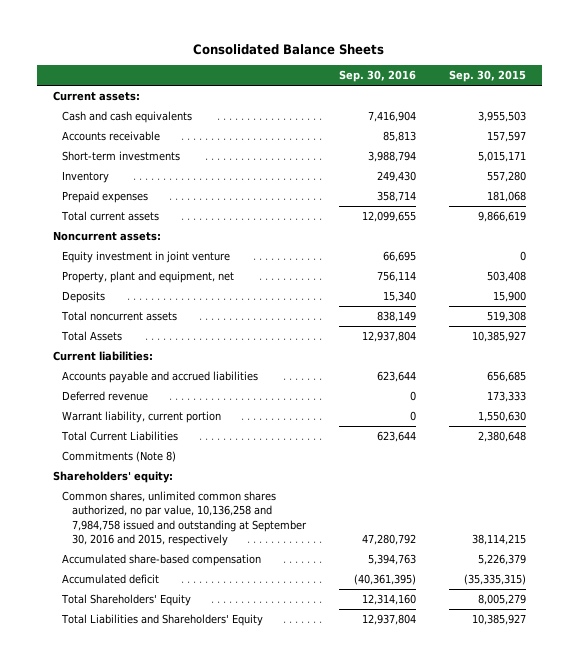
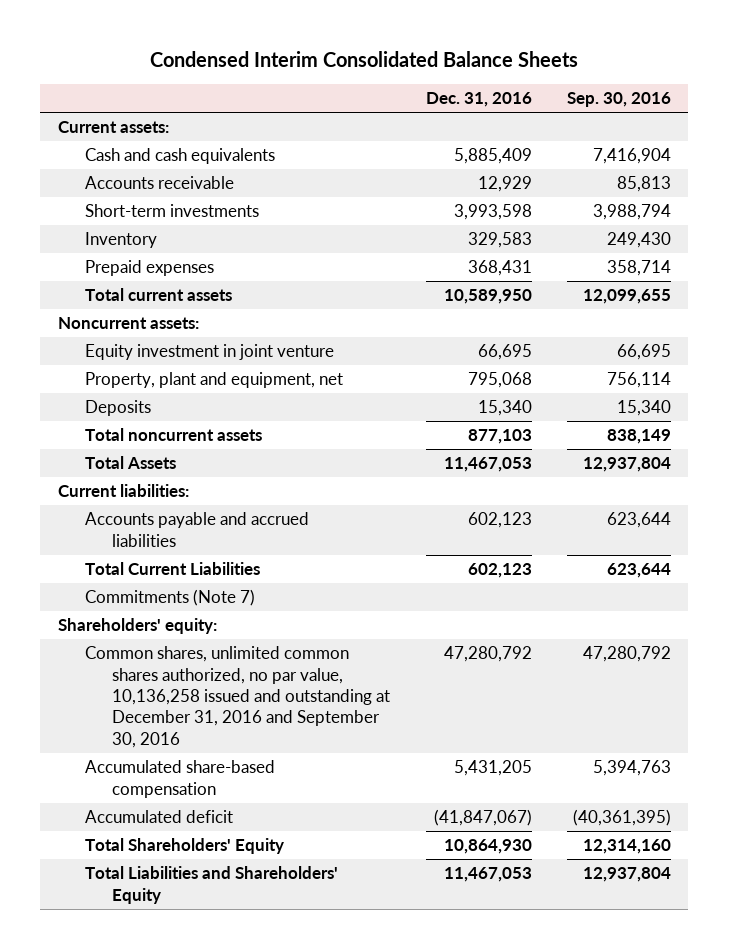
- Consolidated Balance Sheets
+ Condensed Interim Consolidated Balance Sheets
- | Sep. 30, 2016 | Sep. 30, 2015
+ | Dec. 31, 2016 | Sep. 30, 2016
- Deferred revenue | 0 | 173,333
- Warrant liability, current portion | 0 | 1,550,630
- Commitments (Note 8)
+ Commitments (Note 7)
- Common shares, unlimited common shares authorized, no par value, 10,136,258 and 7,984,758 issued and outstanding at September 30, 2016 and 2015, respectively | 47,280,792 | 38,114,215
+ Common shares, unlimited common shares authorized, no par value, 10,136,258 issued and outstanding at December 31, 2016 and September 30, 2016 | 47,280,792 | 47,280,792

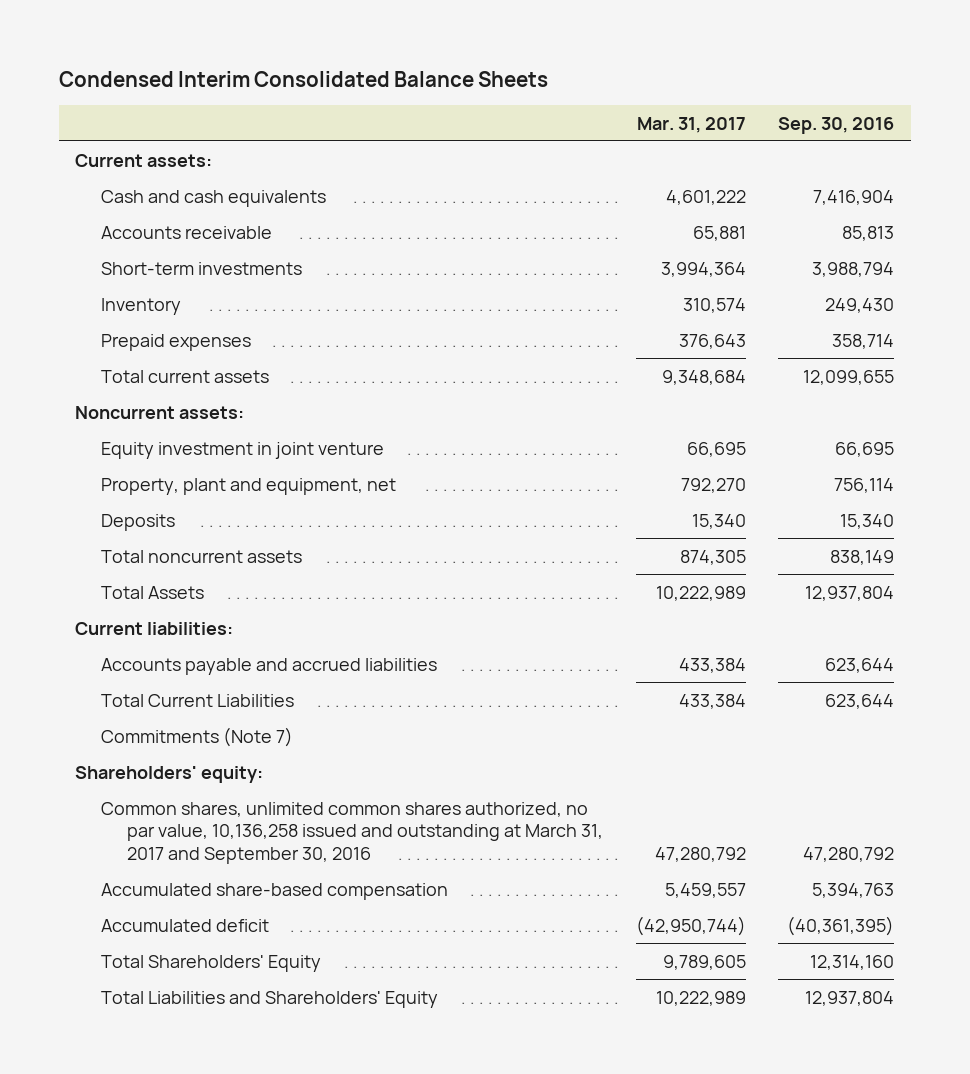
- | Dec. 31, 2016 | Sep. 30, 2016
+ | Mar. 31, 2017 | Sep. 30, 2016
- Common shares, unlimited common shares authorized, no par value, 10,136,258 issued and outstanding at December 31, 2016 and September 30, 2016 | 47,280,792 | 47,280,792
+ Common shares, unlimited common shares authorized, no par value, 10,136,258 issued and outstanding at March 31, 2017 and September 30, 2016 | 47,280,792 | 47,280,792

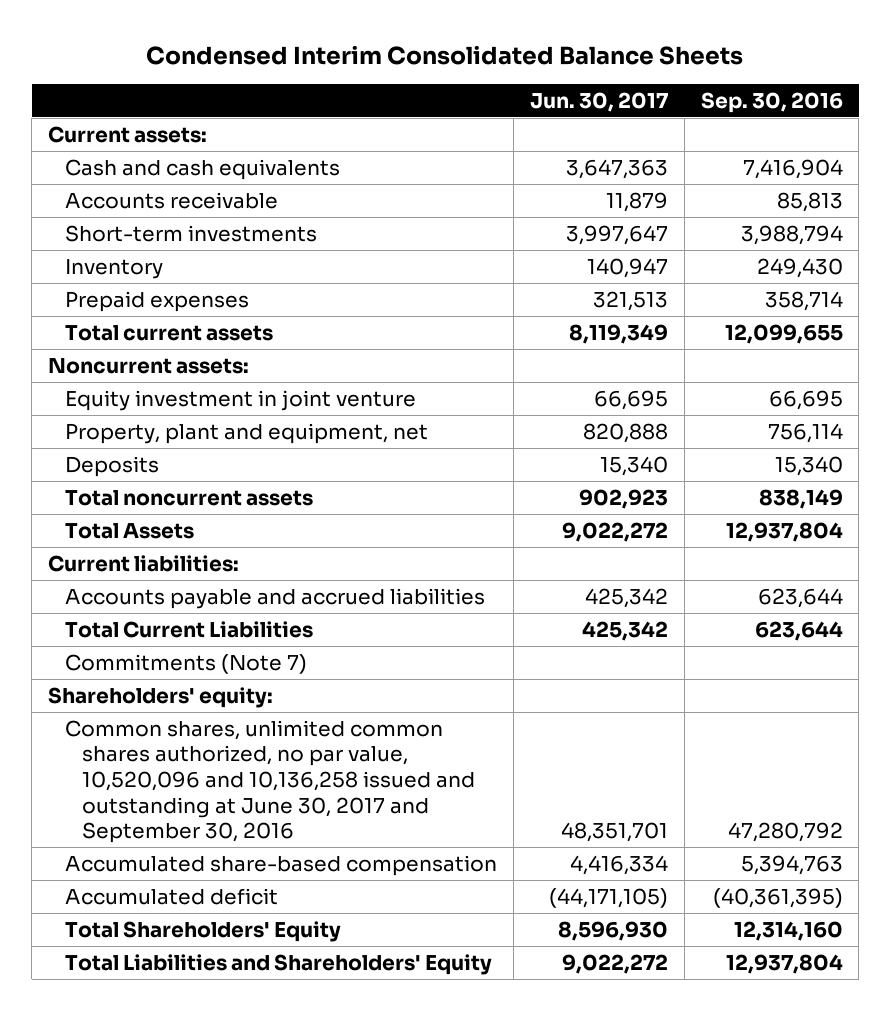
- | Mar. 31, 2017 | Sep. 30, 2016
+ | Jun. 30, 2017 | Sep. 30, 2016
- Common shares, unlimited common shares authorized, no par value, 10,136,258 issued and outstanding at March 31, 2017 and September 30, 2016 | 47,280,792 | 47,280,792
+ Common shares, unlimited common shares authorized, no par value, 10,520,096 and 10,136,258 issued and outstanding at June 30, 2017 and September 30, 2016 | 48,351,701 | 47,280,792

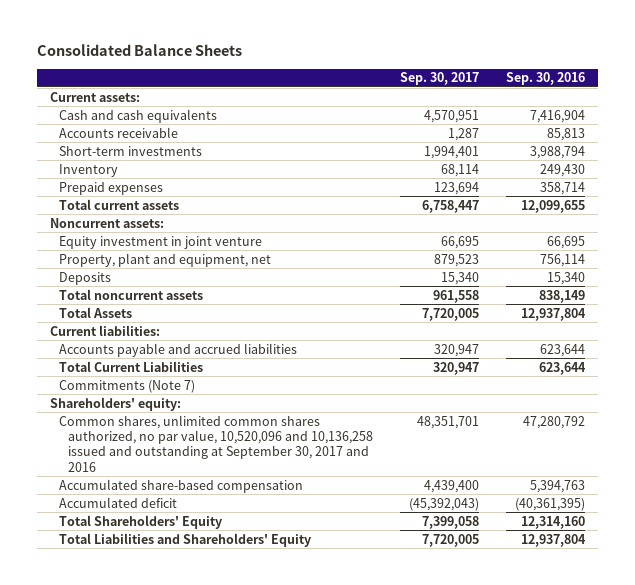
- Condensed Interim Consolidated Balance Sheets
+ Consolidated Balance Sheets
- | Jun. 30, 2017 | Sep. 30, 2016
+ | Sep. 30, 2017 | Sep. 30, 2016
- Common shares, unlimited common shares authorized, no par value, 10,520,096 and 10,136,258 issued and outstanding at June 30, 2017 and September 30, 2016 | 48,351,701 | 47,280,792
+ Common shares, unlimited common shares authorized, no par value, 10,520,096 and 10,136,258 issued and outstanding at September 30, 2017 and 2016 | 48,351,701 | 47,280,792

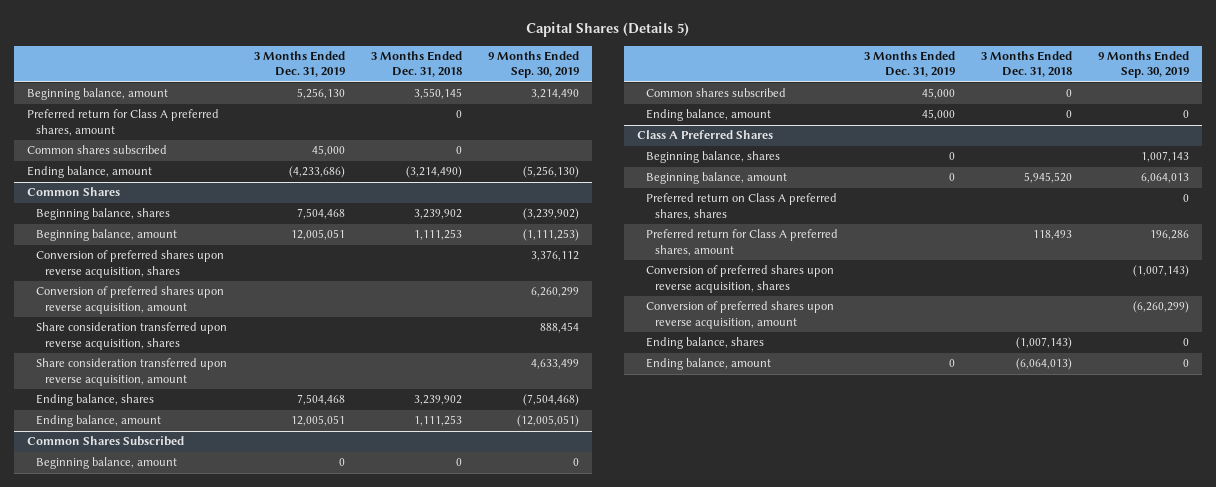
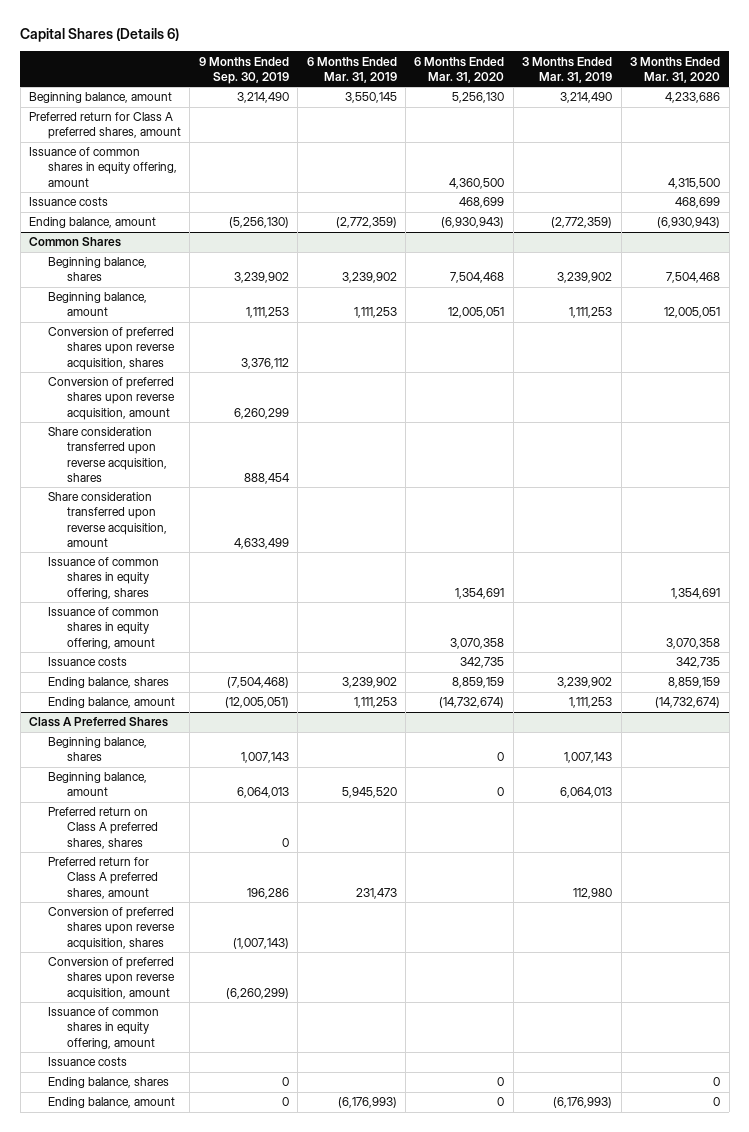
- Capital Shares (Details 5)
+ Capital Shares (Details 6)
- | 3 Months Ended Dec. 31, 2019 | 3 Months Ended Dec. 31, 2018 | 9 Months Ended Sep. 30, 2019
+ | 9 Months Ended Sep. 30, 2019 | 6 Months Ended Mar. 31, 2019 | 6 Months Ended Mar. 31, 2020 | 3 Months Ended Mar. 31, 2019 | 3 Months Ended Mar. 31, 2020
- Common shares subscribed | 45,000 | 0 |
+ Issuance of common shares in equity offering, amount | | | 4,360,500 | | 4,315,500
+ Issuance costs | | | 468,699 | | 468,699
@ Common Shares
- Beginning balance, shares | 7,504,468 | 3,239,902 | (3,239,902)
- Beginning balance, amount | 12,005,051 | 1,111,253 | (1,111,253)
+ Beginning balance, shares | 3,239,902 | 3,239,902 | 7,504,468 | 3,239,902 | 7,504,468
+ Beginning balance, amount | 1,111,253 | 1,111,253 | 12,005,051 | 1,111,253 | 12,005,051
+ Issuance of common shares in equity offering, shares | | | 1,354,691 | | 1,354,691
+ Issuance of common shares in equity offering, amount | | | 3,070,358 | | 3,070,358
+ Issuance costs | | | 342,735 | | 342,735
- Common Shares Subscribed
- Beginning balance, amount | 0 | 0 | 0
- Common shares subscribed | 45,000 | 0 |
- Ending balance, amount | 45,000 | 0 | 0
@ Class A Preferred Shares
+ Issuance of common shares in equity offering, amount
+ Issuance costs

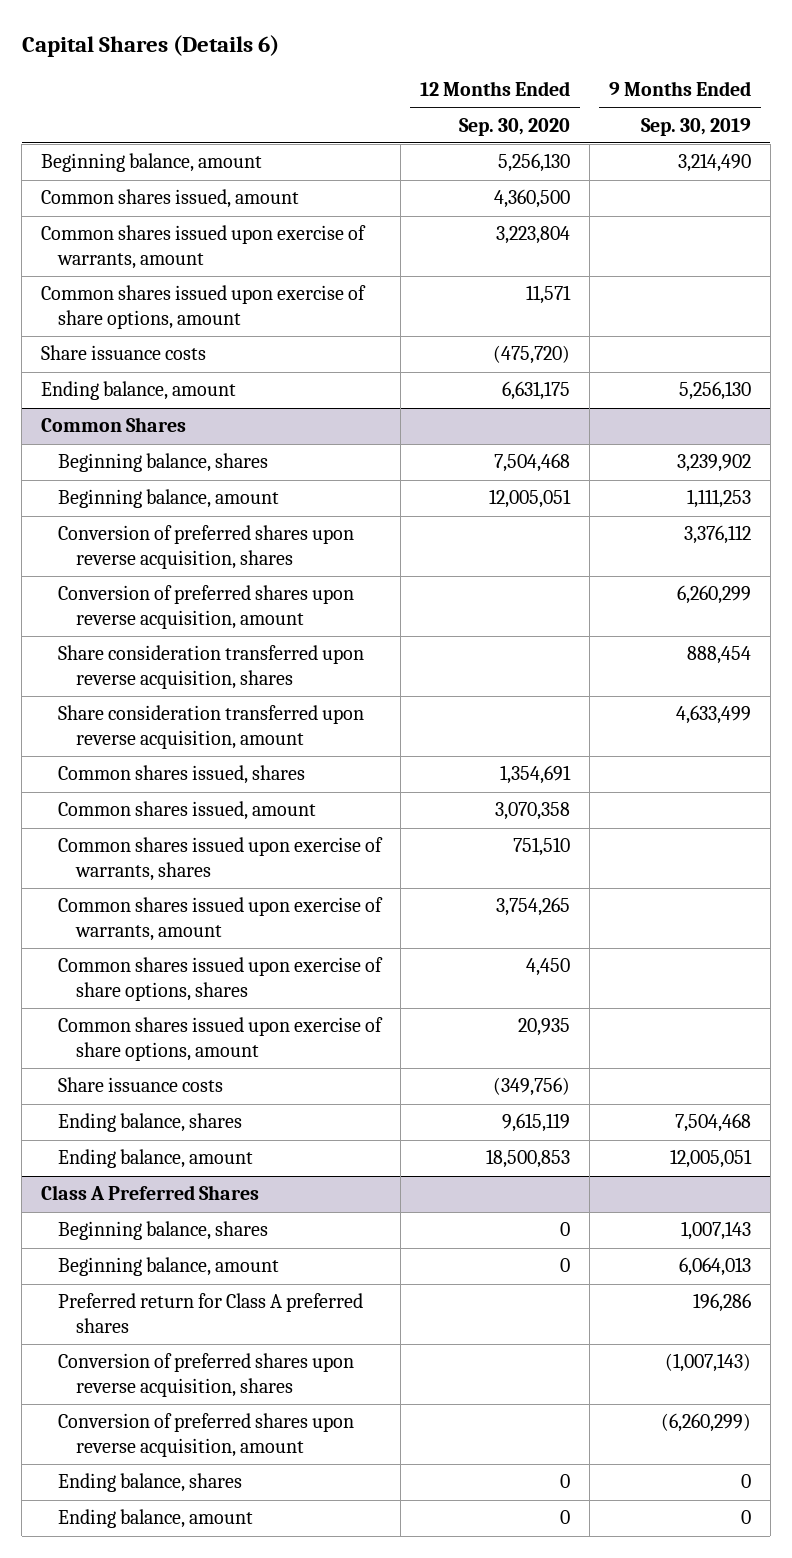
- | 9 Months Ended Sep. 30, 2019 | 6 Months Ended Mar. 31, 2019 | 6 Months Ended Mar. 31, 2020 | 3 Months Ended Mar. 31, 2019 | 3 Months Ended Mar. 31, 2020
+ | 12 Months Ended Sep. 30, 2020 | 9 Months Ended Sep. 30, 2019
- Preferred return for Class A preferred shares, amount
- Issuance of common shares in equity offering, amount | | | 4,360,500 | | 4,315,500
- Issuance costs | | | 468,699 | | 468,699
- Ending balance, amount | (5,256,130) | (2,772,359) | (6,930,943) | (2,772,359) | (6,930,943)
+ Common shares issued, amount | 4,360,500 |
+ Common shares issued upon exercise of warrants, amount | 3,223,804 |
+ Common shares issued upon exercise of share options, amount | 11,571 |
+ Share issuance costs | (475,720) |
+ Ending balance, amount | 6,631,175 | 5,256,130
@ Common Shares
- Issuance of common shares in equity offering, shares | | | 1,354,691 | | 1,354,691
- Issuance of common shares in equity offering, amount | | | 3,070,358 | | 3,070,358
- Issuance costs | | | 342,735 | | 342,735
- Ending balance, shares | (7,504,468) | 3,239,902 | 8,859,159 | 3,239,902 | 8,859,159
- Ending balance, amount | (12,005,051) | 1,111,253 | (14,732,674) | 1,111,253 | (14,732,674)
+ Common shares issued, shares | 1,354,691 |
+ Common shares issued, amount | 3,070,358 |
+ Common shares issued upon exercise of warrants, shares | 751,510 |
+ Common shares issued upon exercise of warrants, amount | 3,754,265 |
+ Common shares issued upon exercise of share options, shares | 4,450 |
+ Common shares issued upon exercise of share options, amount | 20,935 |
+ Share issuance costs | (349,756) |
+ Ending balance, shares | 9,615,119 | 7,504,468
+ Ending balance, amount | 18,500,853 | 12,005,051
@ Class A Preferred Shares
- Preferred return on Class A preferred shares, shares | 0 | | | |
- Preferred return for Class A preferred shares, amount | 196,286 | 231,473 | | 112,980 |
+ Preferred return for Class A preferred shares | | 196,286
- Issuance of common shares in equity offering, amount
- Issuance costs

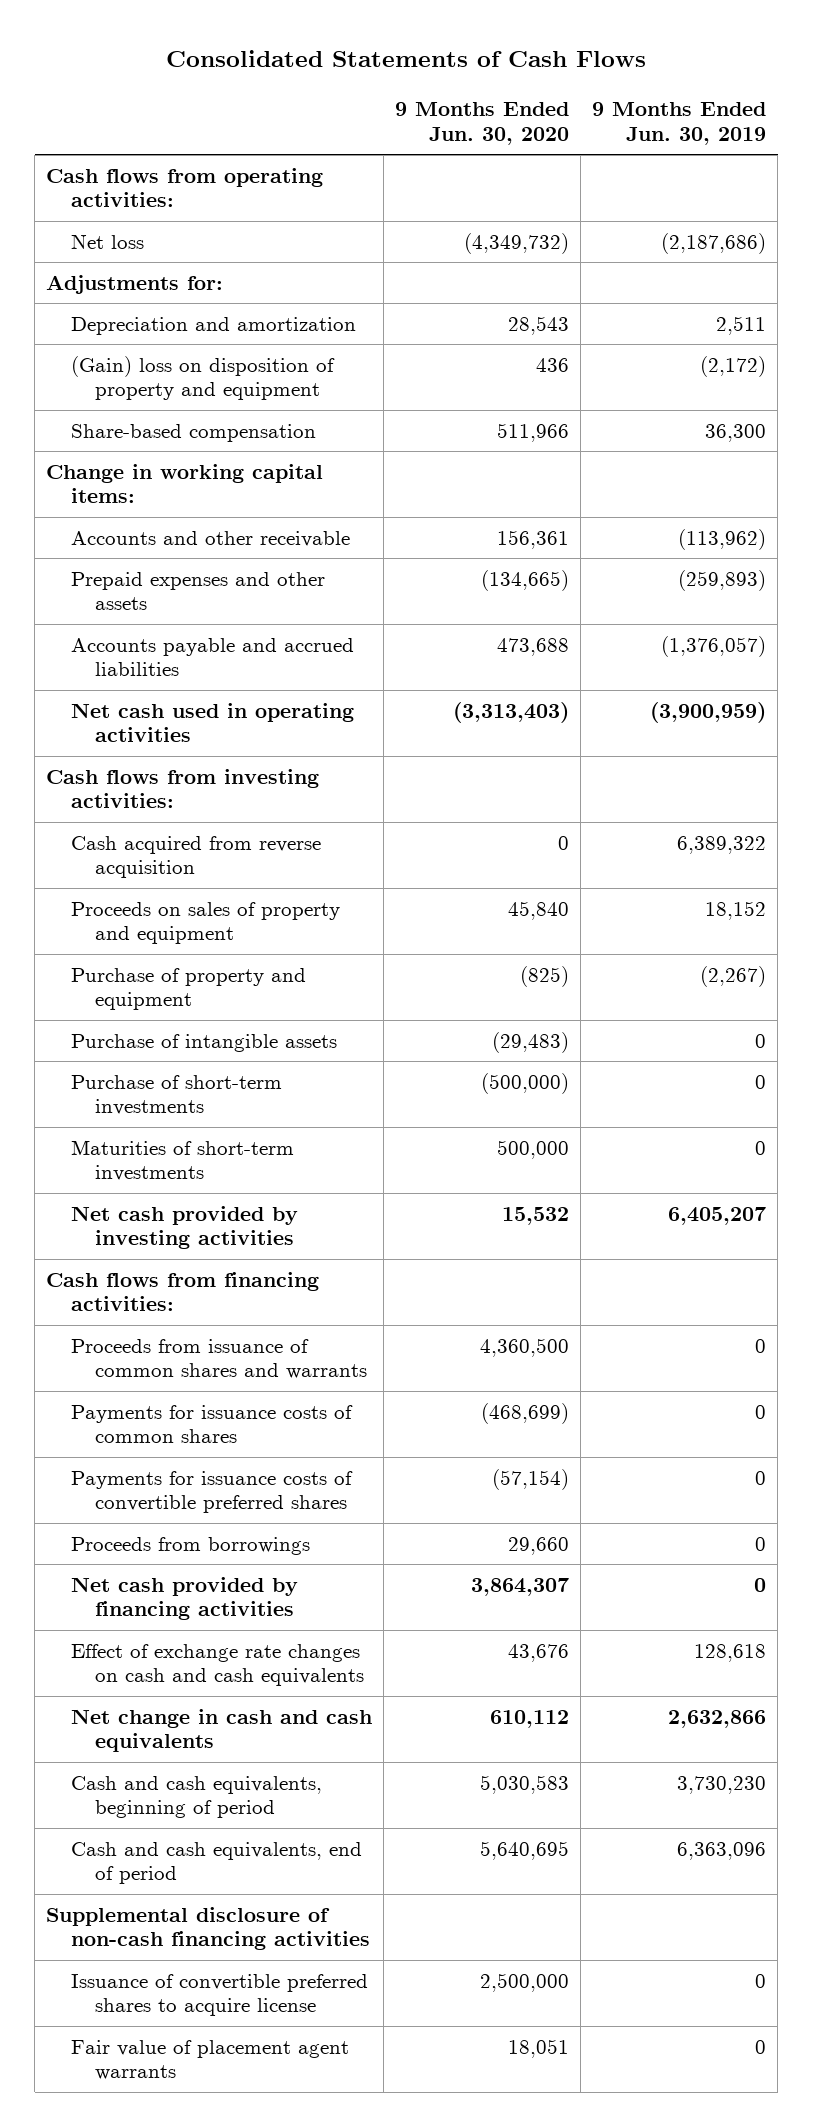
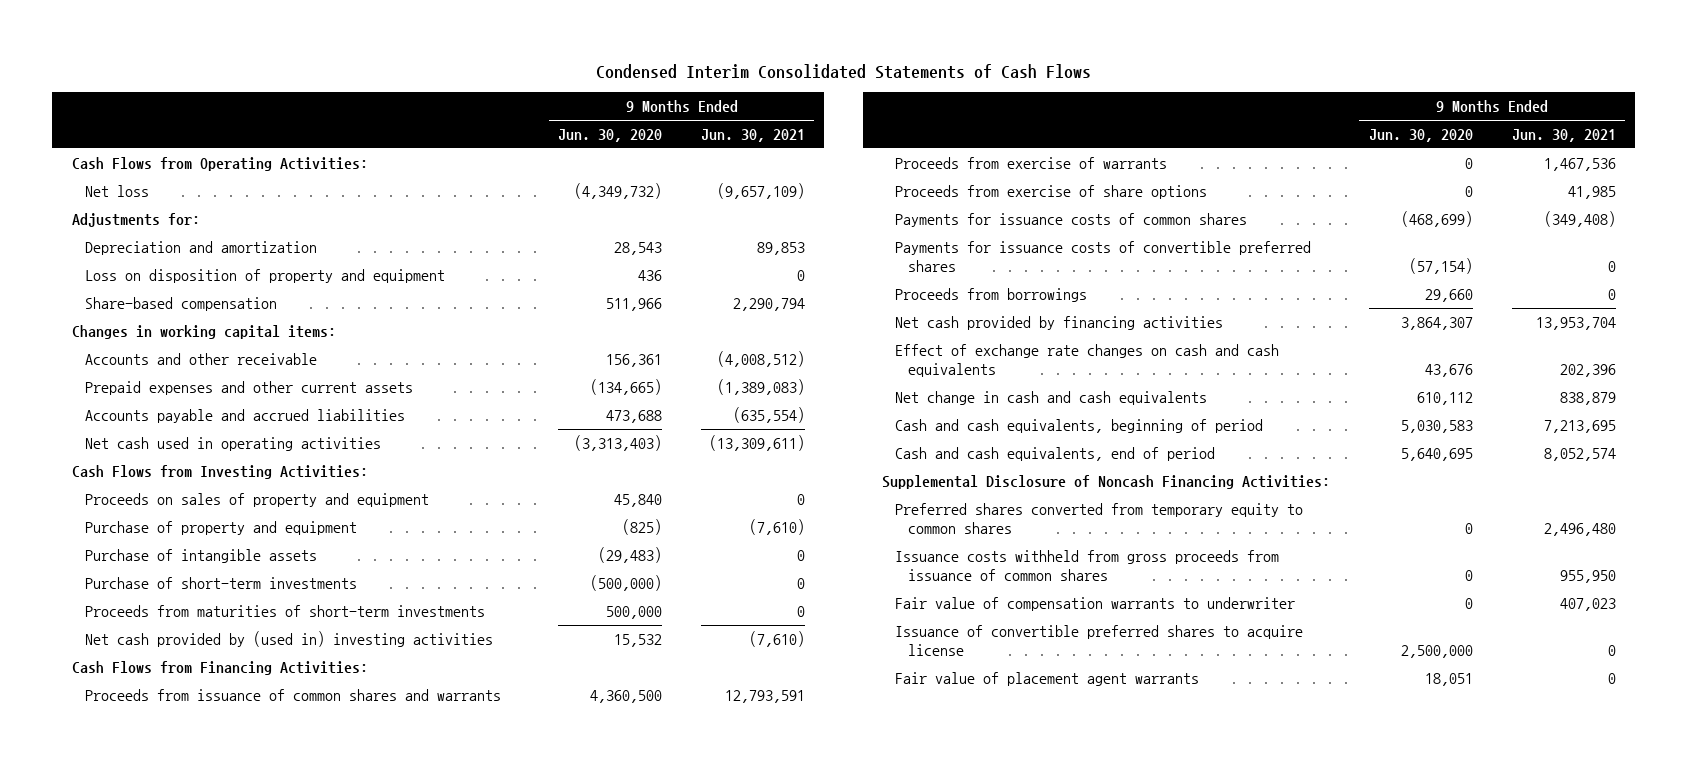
- Consolidated Statements of Cash Flows
+ Condensed Interim Consolidated Statements of Cash Flows
- | 9 Months Ended Jun. 30, 2020 | 9 Months Ended Jun. 30, 2019
+ | 9 Months Ended Jun. 30, 2020 | 9 Months Ended Jun. 30, 2021
- Cash flows from operating activities:
+ Cash Flows from Operating Activities:
- (Gain) loss on disposition of property and equipment | 436 | (2,172)
+ Loss on disposition of property and equipment | 436 | 0
- Change in working capital items:
+ Changes in working capital items:
- Prepaid expenses and other assets | (134,665) | (259,893)
+ Prepaid expenses and other current assets | (134,665) | (1,389,083)
- Cash flows from investing activities:
- Cash acquired from reverse acquisition | 0 | 6,389,322
+ Cash Flows from Investing Activities:
- Maturities of short-term investments | 500,000 | 0
- Net cash provided by investing activities | 15,532 | 6,405,207
- Cash flows from financing activities:
+ Proceeds from maturities of short-term investments | 500,000 | 0
+ Net cash provided by (used in) investing activities | 15,532 | (7,610)
+ Cash Flows from Financing Activities:
+ Proceeds from exercise of warrants | 0 | 1,467,536
+ Proceeds from exercise of share options | 0 | 41,985
- Supplemental disclosure of non-cash financing activities
+ Supplemental Disclosure of Noncash Financing Activities:
+ Preferred shares converted from temporary equity to common shares | 0 | 2,496,480
+ Issuance costs withheld from gross proceeds from issuance of common shares | 0 | 955,950
+ Fair value of compensation warrants to underwriter | 0 | 407,023

